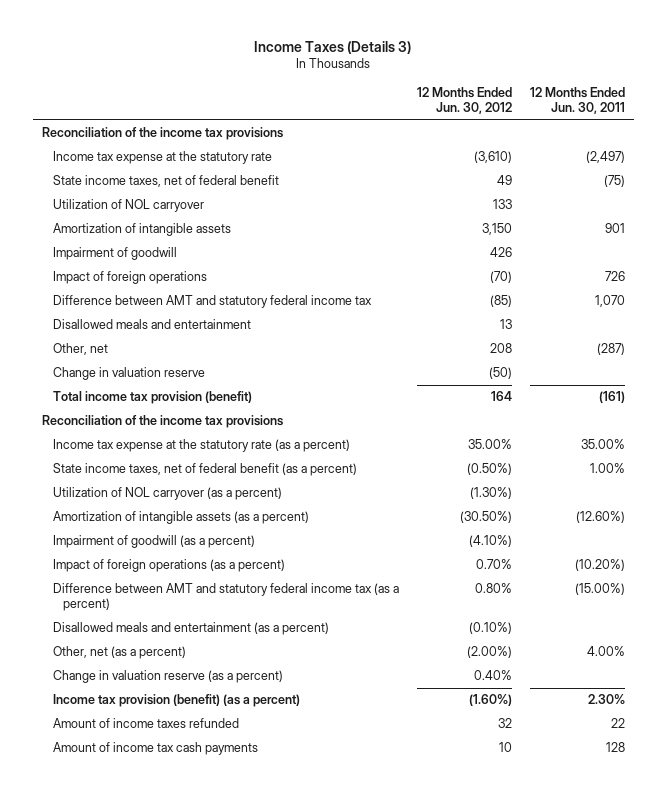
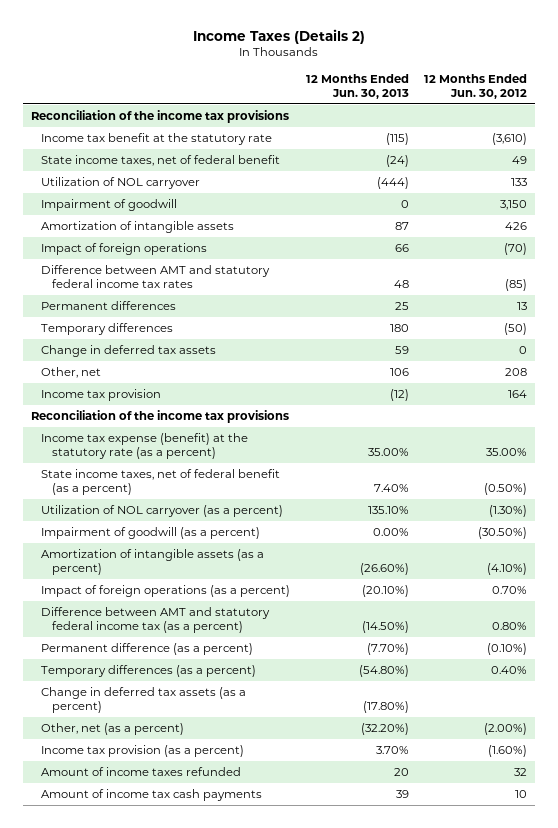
- Income Taxes (Details 3)
+ Income Taxes (Details 2)
- | 12 Months Ended Jun. 30, 2012 | 12 Months Ended Jun. 30, 2011
+ | 12 Months Ended Jun. 30, 2013 | 12 Months Ended Jun. 30, 2012
- Income tax expense at the statutory rate | (3,610) | (2,497)
+ Income tax benefit at the statutory rate | (115) | (3,610)
- Amortization of intangible assets | 3,150 | 901
- Impairment of goodwill | 426 |
+ Impairment of goodwill | 0 | 3,150
+ Amortization of intangible assets | 87 | 426
- Difference between AMT and statutory federal income tax | (85) | 1,070
- Disallowed meals and entertainment | 13 |
+ Difference between AMT and statutory federal income tax rates | 48 | (85)
+ Permanent differences | 25 | 13
+ Temporary differences | 180 | (50)
+ Change in deferred tax assets | 59 | 0
- Change in valuation reserve | (50) |
- Total income tax provision (benefit) | 164 | (161)
+ Income tax provision | (12) | 164
- Income tax expense at the statutory rate (as a percent) | 35.00% | 35.00%
+ Income tax expense (benefit) at the statutory rate (as a percent) | 35.00% | 35.00%
- Amortization of intangible assets (as a percent) | (30.50%) | (12.60%)
- Impairment of goodwill (as a percent) | (4.10%) |
+ Impairment of goodwill (as a percent) | 0.00% | (30.50%)
+ Amortization of intangible assets (as a percent) | (26.60%) | (4.10%)
- Disallowed meals and entertainment (as a percent) | (0.10%) |
+ Permanent difference (as a percent) | (7.70%) | (0.10%)
+ Temporary differences (as a percent) | (54.80%) | 0.40%
+ Change in deferred tax assets (as a percent) | (17.80%) |
- Change in valuation reserve (as a percent) | 0.40% |
- Income tax provision (benefit) (as a percent) | (1.60%) | 2.30%
+ Income tax provision (as a percent) | 3.70% | (1.60%)

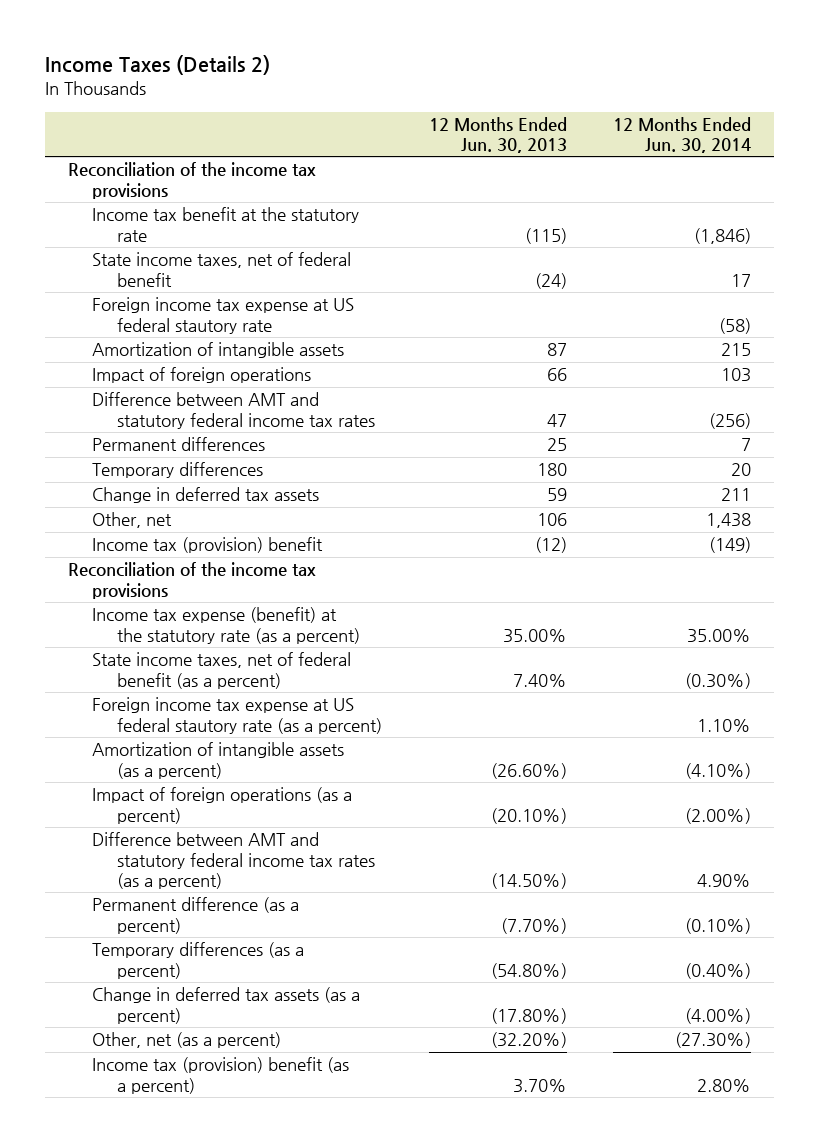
- | 12 Months Ended Jun. 30, 2013 | 12 Months Ended Jun. 30, 2012
+ | 12 Months Ended Jun. 30, 2013 | 12 Months Ended Jun. 30, 2014
- Utilization of NOL carryover | (444) | 133
- Impairment of goodwill | 0 | 3,150
+ Foreign income tax expense at US federal stautory rate | | (58)
- Difference between AMT and statutory federal income tax rates | 48 | (85)
+ Difference between AMT and statutory federal income tax rates | 47 | (256)
- Income tax provision | (12) | 164
+ Income tax (provision) benefit | (12) | (149)
- Utilization of NOL carryover (as a percent) | 135.10% | (1.30%)
- Impairment of goodwill (as a percent) | 0.00% | (30.50%)
+ Foreign income tax expense at US federal stautory rate (as a percent) | | 1.10%
- Difference between AMT and statutory federal income tax (as a percent) | (14.50%) | 0.80%
+ Difference between AMT and statutory federal income tax rates (as a percent) | (14.50%) | 4.90%
- Income tax provision (as a percent) | 3.70% | (1.60%)
- Amount of income taxes refunded | 20 | 32
- Amount of income tax cash payments | 39 | 10
+ Income tax (provision) benefit (as a percent) | 3.70% | 2.80%

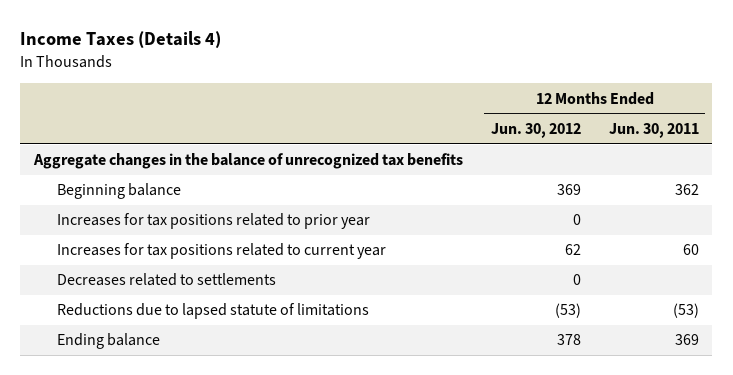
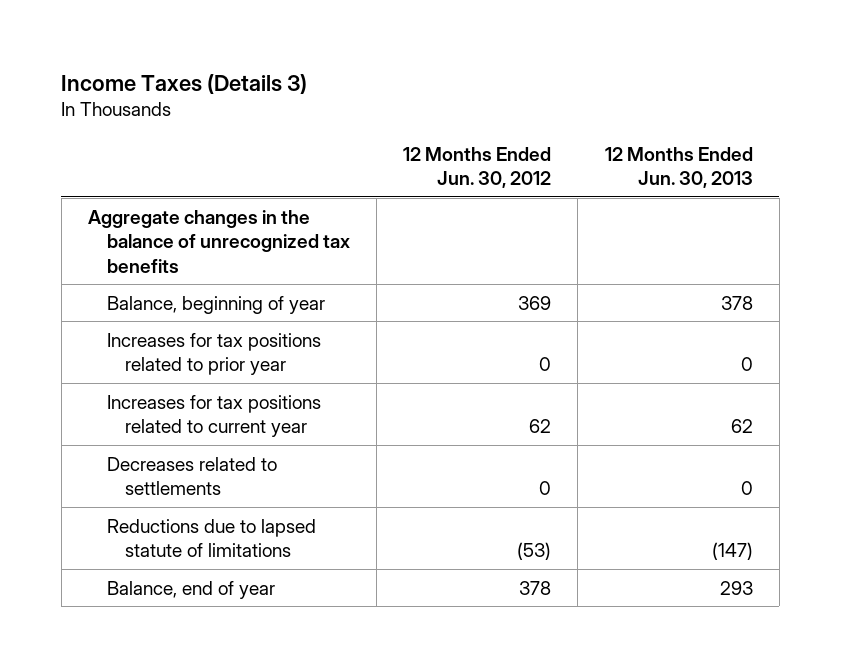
- Income Taxes (Details 4)
+ Income Taxes (Details 3)
- | 12 Months Ended Jun. 30, 2012 | 12 Months Ended Jun. 30, 2011
+ | 12 Months Ended Jun. 30, 2012 | 12 Months Ended Jun. 30, 2013
- Beginning balance | 369 | 362
+ Balance, beginning of year | 369 | 378
- Ending balance | 378 | 369
+ Balance, end of year | 378 | 293

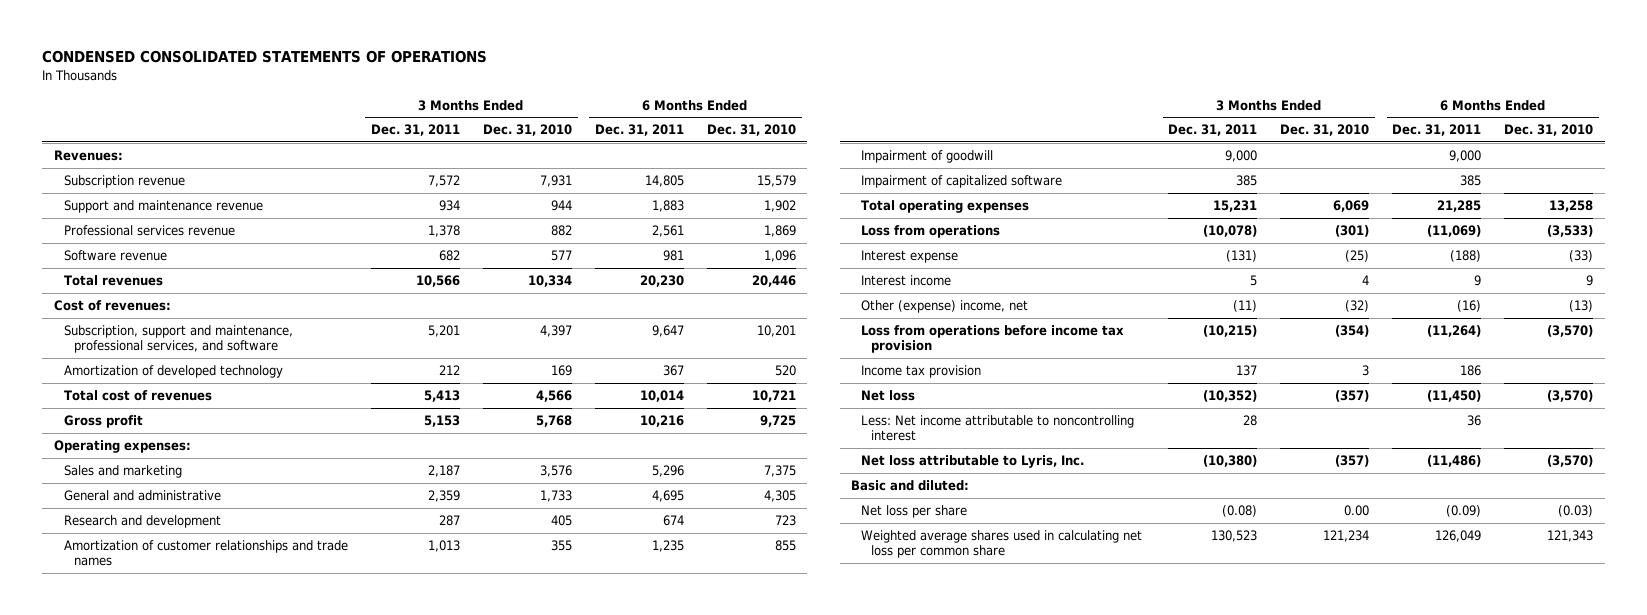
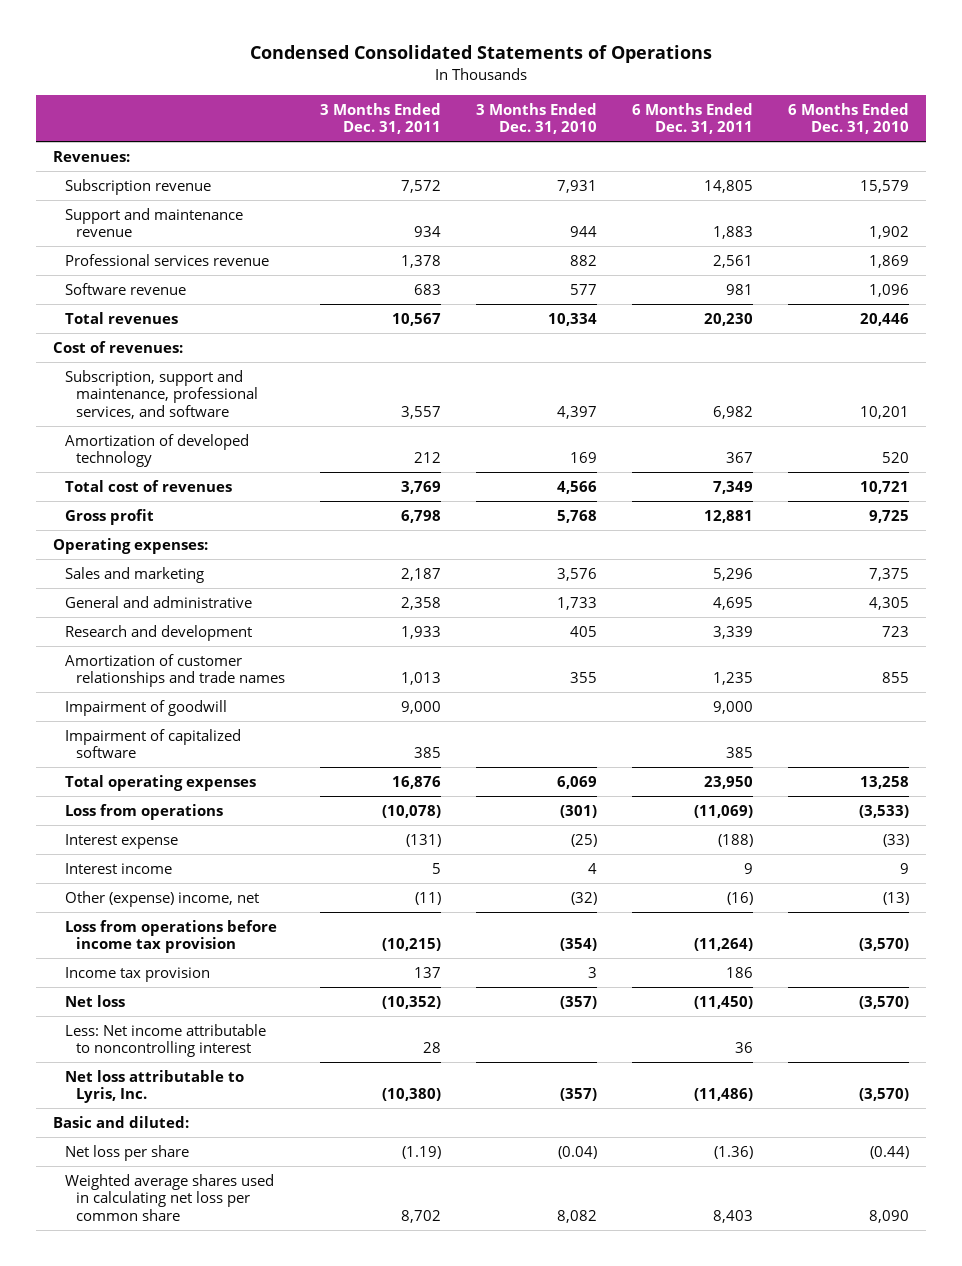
- CONDENSED CONSOLIDATED STATEMENTS OF OPERATIONS
+ Condensed Consolidated Statements of Operations
- Software revenue | 682 | 577 | 981 | 1,096
- Total revenues | 10,566 | 10,334 | 20,230 | 20,446
+ Software revenue | 683 | 577 | 981 | 1,096
+ Total revenues | 10,567 | 10,334 | 20,230 | 20,446
- Subscription, support and maintenance, professional services, and software | 5,201 | 4,397 | 9,647 | 10,201
+ Subscription, support and maintenance, professional services, and software | 3,557 | 4,397 | 6,982 | 10,201
- Total cost of revenues | 5,413 | 4,566 | 10,014 | 10,721
- Gross profit | 5,153 | 5,768 | 10,216 | 9,725
+ Total cost of revenues | 3,769 | 4,566 | 7,349 | 10,721
+ Gross profit | 6,798 | 5,768 | 12,881 | 9,725
- General and administrative | 2,359 | 1,733 | 4,695 | 4,305
- Research and development | 287 | 405 | 674 | 723
+ General and administrative | 2,358 | 1,733 | 4,695 | 4,305
+ Research and development | 1,933 | 405 | 3,339 | 723
- Total operating expenses | 15,231 | 6,069 | 21,285 | 13,258
+ Total operating expenses | 16,876 | 6,069 | 23,950 | 13,258
- Net loss per share | (0.08) | 0.00 | (0.09) | (0.03)
- Weighted average shares used in calculating net loss per common share | 130,523 | 121,234 | 126,049 | 121,343
+ Net loss per share | (1.19) | (0.04) | (1.36) | (0.44)
+ Weighted average shares used in calculating net loss per common share | 8,702 | 8,082 | 8,403 | 8,090

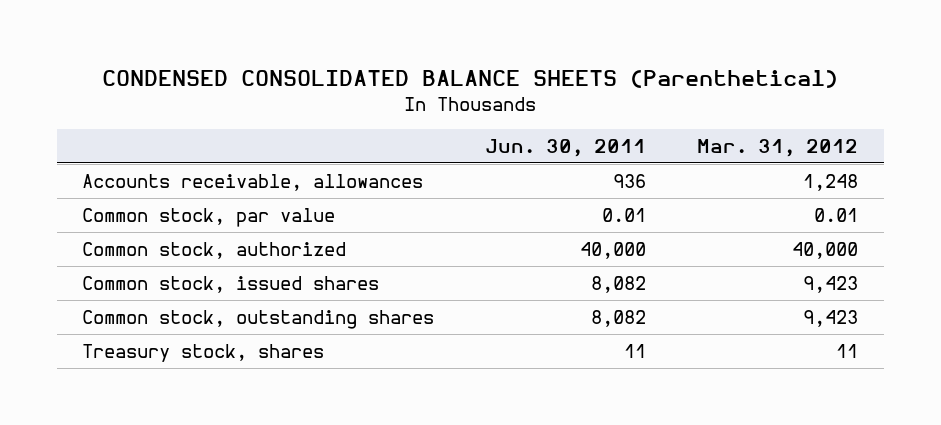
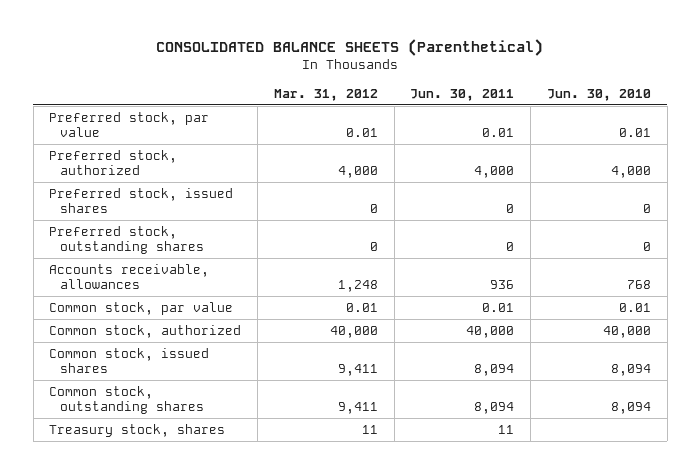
- CONDENSED CONSOLIDATED BALANCE SHEETS (Parenthetical)
+ CONSOLIDATED BALANCE SHEETS (Parenthetical)
- | Jun. 30, 2011 | Mar. 31, 2012
+ | Mar. 31, 2012 | Jun. 30, 2011 | Jun. 30, 2010
+ Preferred stock, par value | 0.01 | 0.01 | 0.01
+ Preferred stock, authorized | 4,000 | 4,000 | 4,000
+ Preferred stock, issued shares | 0 | 0 | 0
+ Preferred stock, outstanding shares | 0 | 0 | 0
- Common stock, issued shares | 8,082 | 9,423
- Common stock, outstanding shares | 8,082 | 9,423
+ Common stock, issued shares | 9,411 | 8,094 | 8,094
+ Common stock, outstanding shares | 9,411 | 8,094 | 8,094

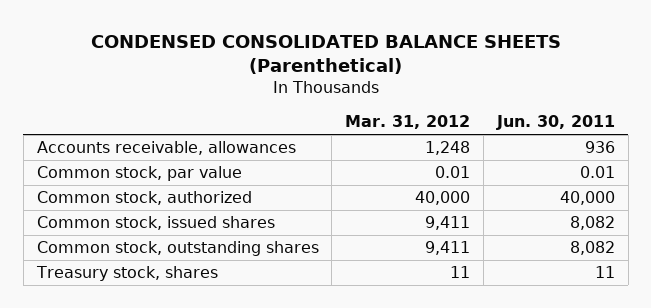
- CONSOLIDATED BALANCE SHEETS (Parenthetical)
+ CONDENSED CONSOLIDATED BALANCE SHEETS (Parenthetical)
- | Mar. 31, 2012 | Jun. 30, 2011 | Jun. 30, 2010
+ | Mar. 31, 2012 | Jun. 30, 2011
- Preferred stock, par value | 0.01 | 0.01 | 0.01
- Preferred stock, authorized | 4,000 | 4,000 | 4,000
- Preferred stock, issued shares | 0 | 0 | 0
- Preferred stock, outstanding shares | 0 | 0 | 0
- Common stock, issued shares | 9,411 | 8,094 | 8,094
- Common stock, outstanding shares | 9,411 | 8,094 | 8,094
+ Common stock, issued shares | 9,411 | 8,082
+ Common stock, outstanding shares | 9,411 | 8,082

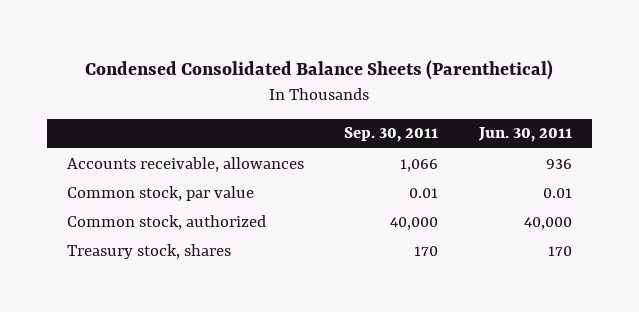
- CONDENSED CONSOLIDATED BALANCE SHEETS (Parenthetical)
+ Condensed Consolidated Balance Sheets (Parenthetical)
- | Mar. 31, 2012 | Jun. 30, 2011
+ | Sep. 30, 2011 | Jun. 30, 2011
- Common stock, issued shares | 9,411 | 8,082
- Common stock, outstanding shares | 9,411 | 8,082
- Treasury stock, shares | 11 | 11
+ Treasury stock, shares | 170 | 170

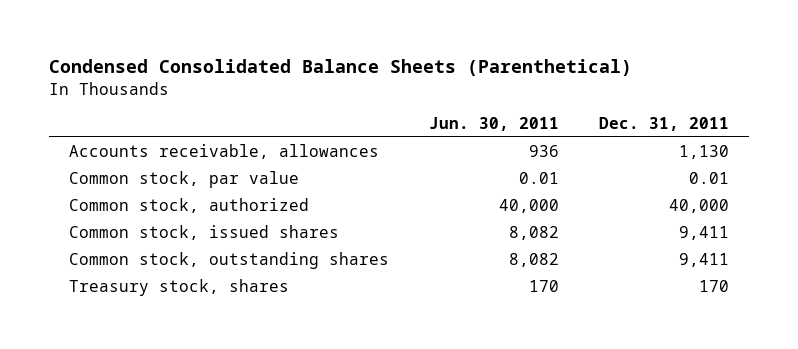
- | Sep. 30, 2011 | Jun. 30, 2011
+ | Jun. 30, 2011 | Dec. 31, 2011
+ Common stock, issued shares | 8,082 | 9,411
+ Common stock, outstanding shares | 8,082 | 9,411

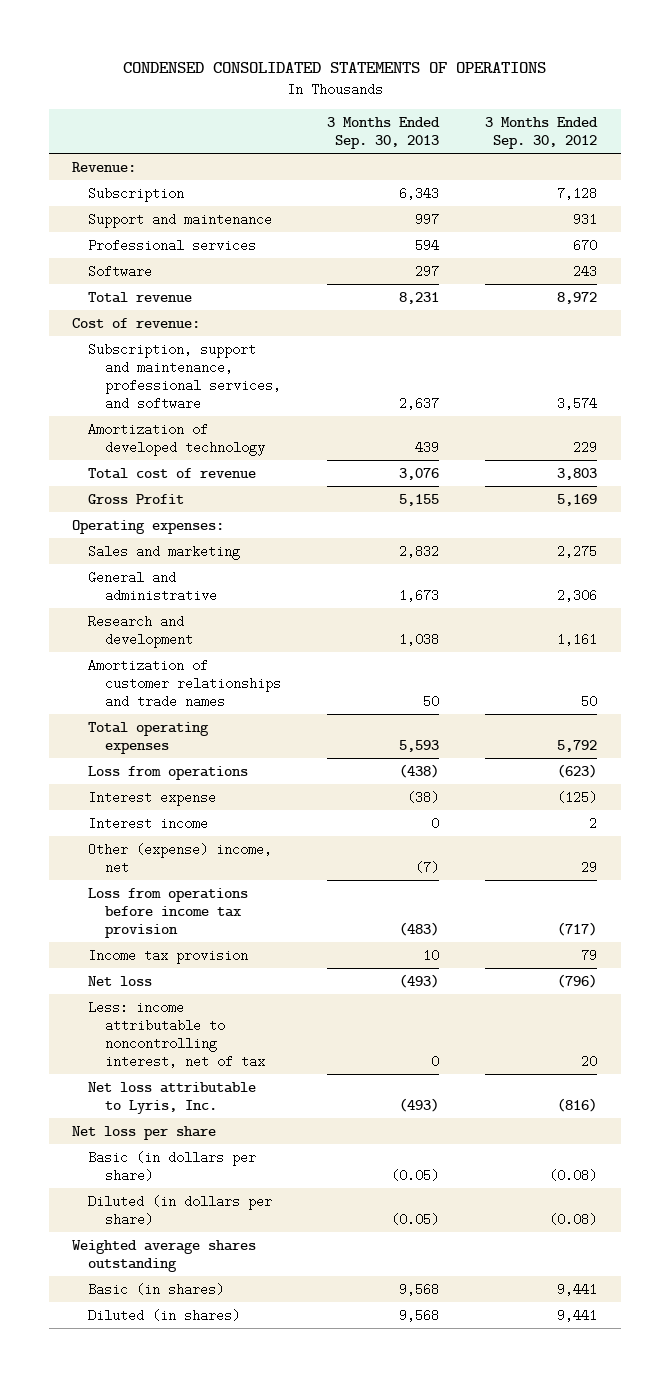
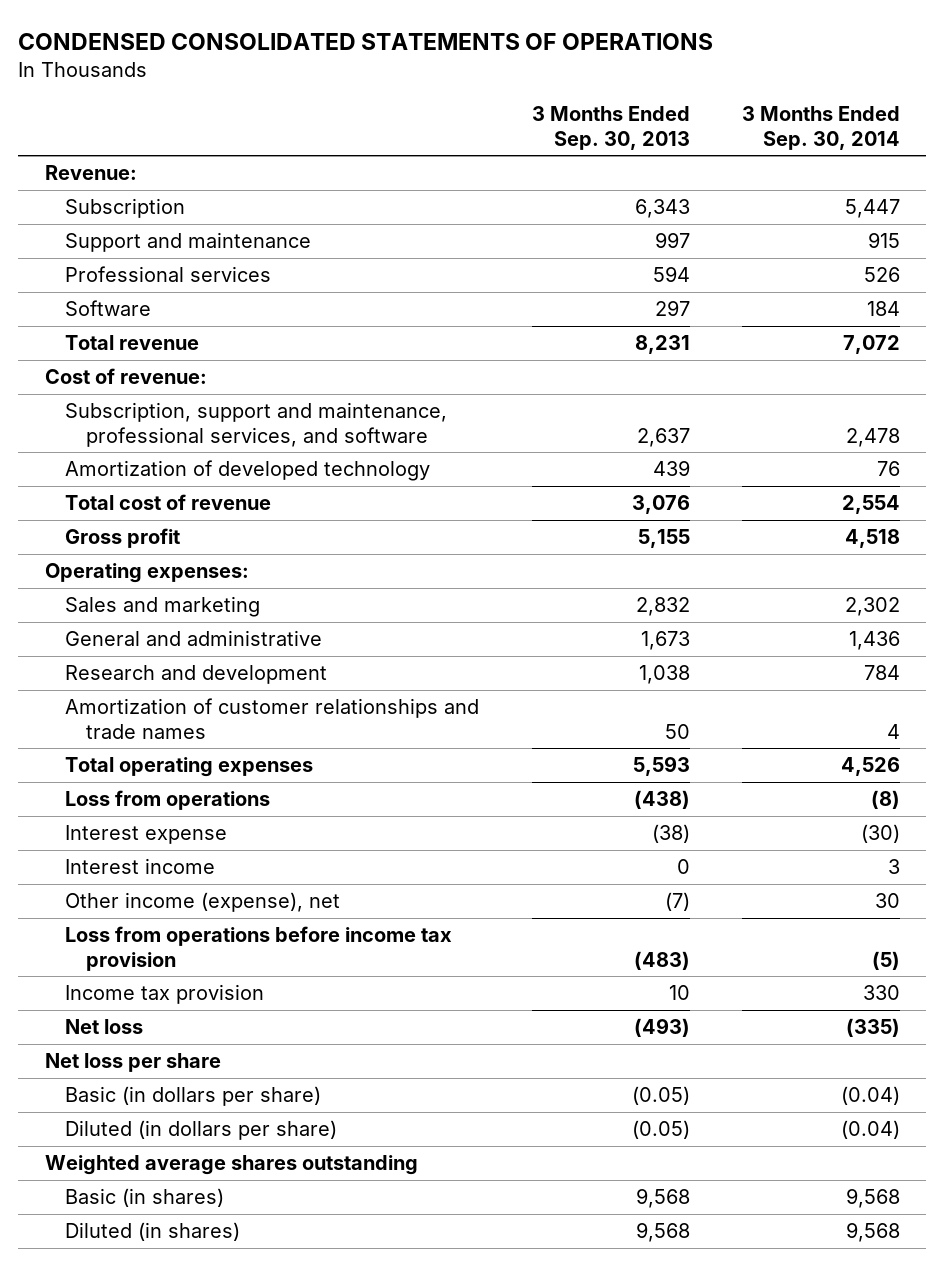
- | 3 Months Ended Sep. 30, 2013 | 3 Months Ended Sep. 30, 2012
+ | 3 Months Ended Sep. 30, 2013 | 3 Months Ended Sep. 30, 2014
- Gross Profit | 5,155 | 5,169
+ Gross profit | 5,155 | 4,518
- Other (expense) income, net | (7) | 29
+ Other income (expense), net | (7) | 30
- Less: income attributable to noncontrolling interest, net of tax | 0 | 20
- Net loss attributable to Lyris, Inc. | (493) | (816)

